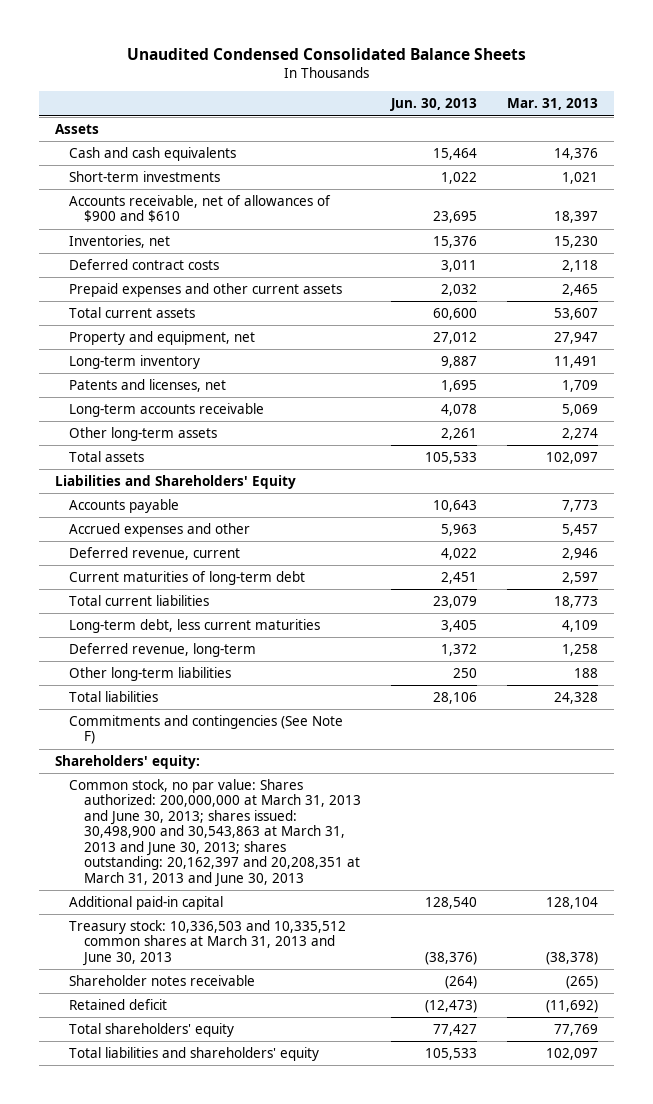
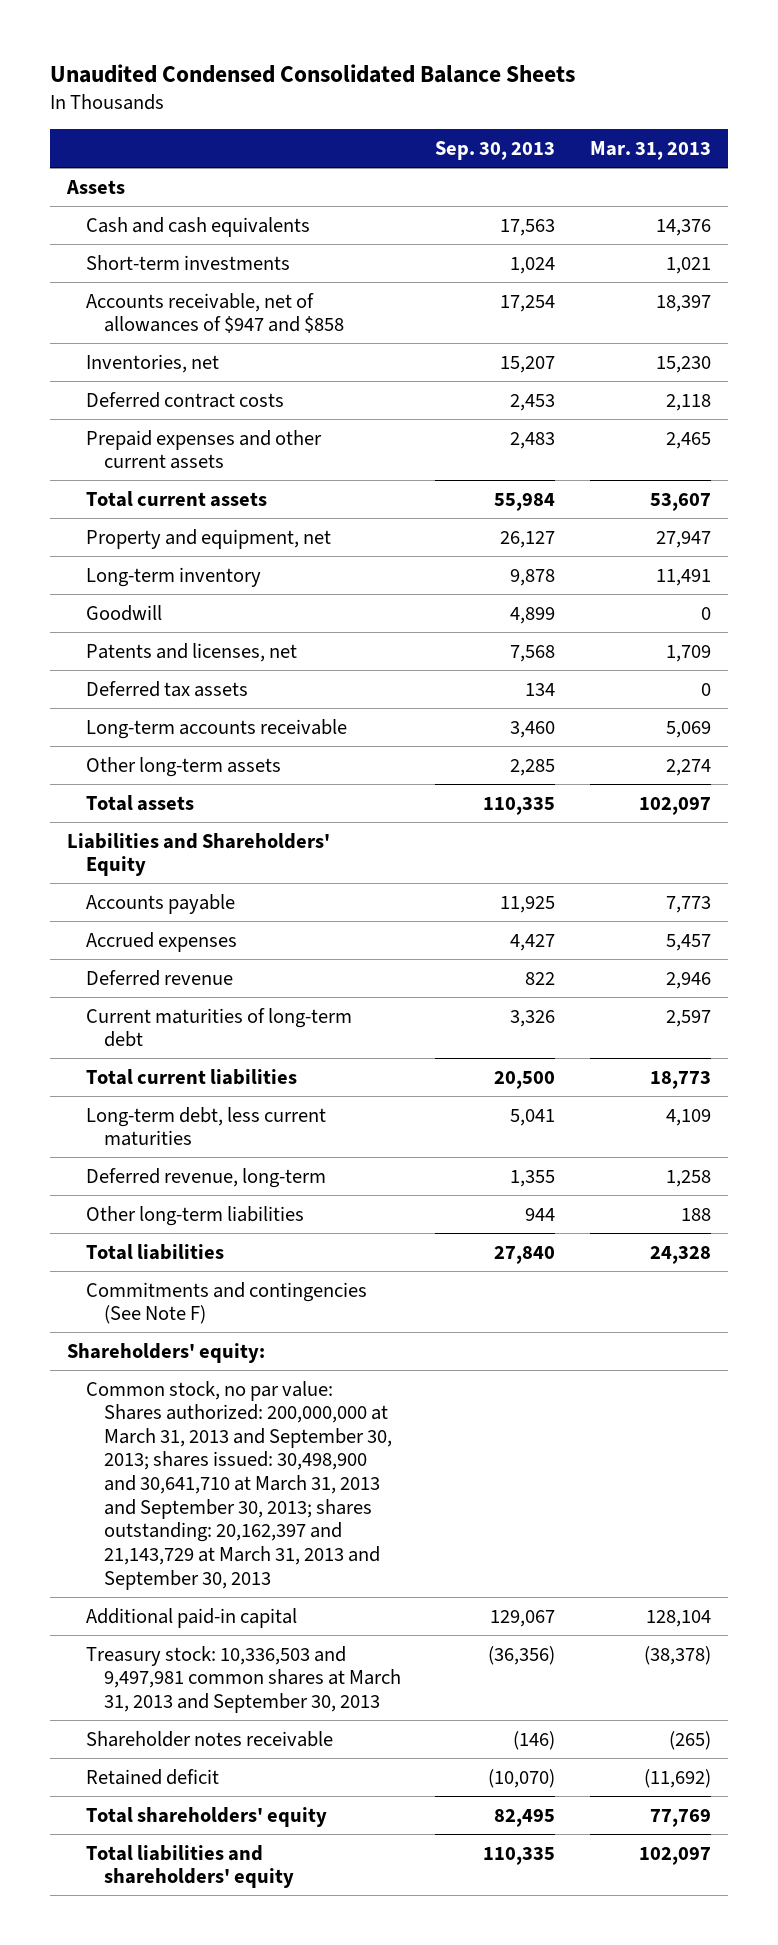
- | Jun. 30, 2013 | Mar. 31, 2013
+ | Sep. 30, 2013 | Mar. 31, 2013
- Accounts receivable, net of allowances of $900 and $610 | 23,695 | 18,397
+ Accounts receivable, net of allowances of $947 and $858 | 17,254 | 18,397
+ Goodwill | 4,899 | 0
+ Deferred tax assets | 134 | 0
- Accrued expenses and other | 5,963 | 5,457
- Deferred revenue, current | 4,022 | 2,946
+ Accrued expenses | 4,427 | 5,457
+ Deferred revenue | 822 | 2,946
- Common stock, no par value: Shares authorized: 200,000,000 at March 31, 2013 and June 30, 2013; shares issued: 30,498,900 and 30,543,863 at March 31, 2013 and June 30, 2013; shares outstanding: 20,162,397 and 20,208,351 at March 31, 2013 and June 30, 2013
+ Common stock, no par value: Shares authorized: 200,000,000 at March 31, 2013 and September 30, 2013; shares issued: 30,498,900 and 30,641,710 at March 31, 2013 and September 30, 2013; shares outstanding: 20,162,397 and 21,143,729 at March 31, 2013 and September 30, 2013
- Treasury stock: 10,336,503 and 10,335,512 common shares at March 31, 2013 and June 30, 2013 | (38,376) | (38,378)
+ Treasury stock: 10,336,503 and 9,497,981 common shares at March 31, 2013 and September 30, 2013 | (36,356) | (38,378)

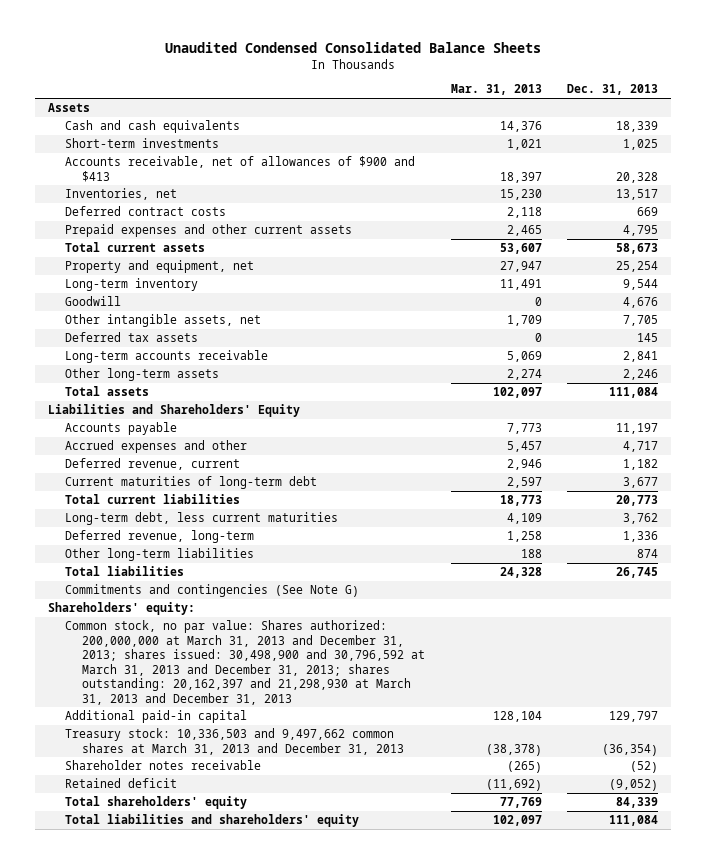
- | Sep. 30, 2013 | Mar. 31, 2013
+ | Mar. 31, 2013 | Dec. 31, 2013
- Accounts receivable, net of allowances of $947 and $858 | 17,254 | 18,397
+ Accounts receivable, net of allowances of $900 and $413 | 18,397 | 20,328
- Patents and licenses, net | 7,568 | 1,709
+ Other intangible assets, net | 1,709 | 7,705
- Accrued expenses | 4,427 | 5,457
- Deferred revenue | 822 | 2,946
+ Accrued expenses and other | 5,457 | 4,717
+ Deferred revenue, current | 2,946 | 1,182
- Commitments and contingencies (See Note F)
+ Commitments and contingencies (See Note G)
- Common stock, no par value: Shares authorized: 200,000,000 at March 31, 2013 and September 30, 2013; shares issued: 30,498,900 and 30,641,710 at March 31, 2013 and September 30, 2013; shares outstanding: 20,162,397 and 21,143,729 at March 31, 2013 and September 30, 2013
+ Common stock, no par value: Shares authorized: 200,000,000 at March 31, 2013 and December 31, 2013; shares issued: 30,498,900 and 30,796,592 at March 31, 2013 and December 31, 2013; shares outstanding: 20,162,397 and 21,298,930 at March 31, 2013 and December 31, 2013
- Treasury stock: 10,336,503 and 9,497,981 common shares at March 31, 2013 and September 30, 2013 | (36,356) | (38,378)
+ Treasury stock: 10,336,503 and 9,497,662 common shares at March 31, 2013 and December 31, 2013 | (38,378) | (36,354)

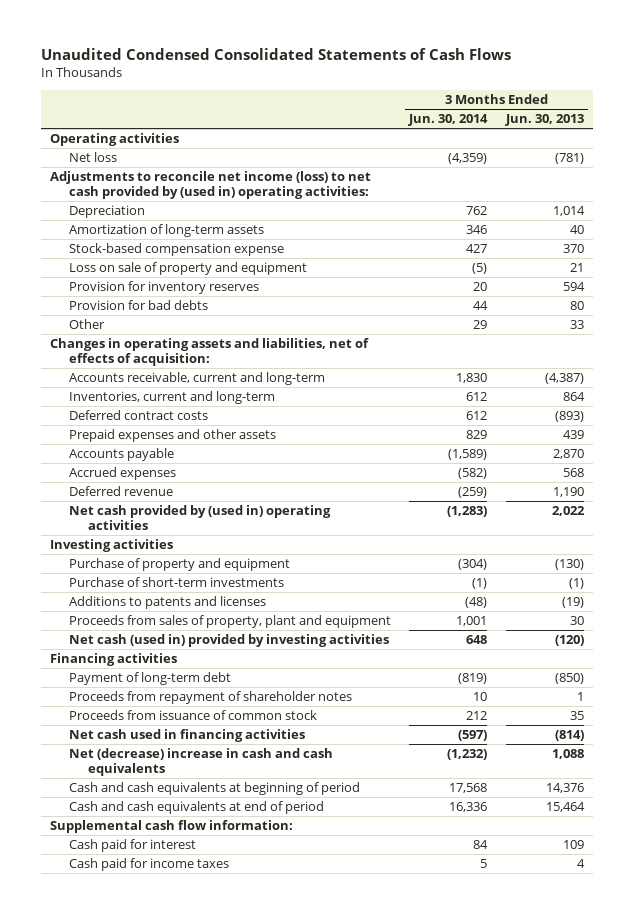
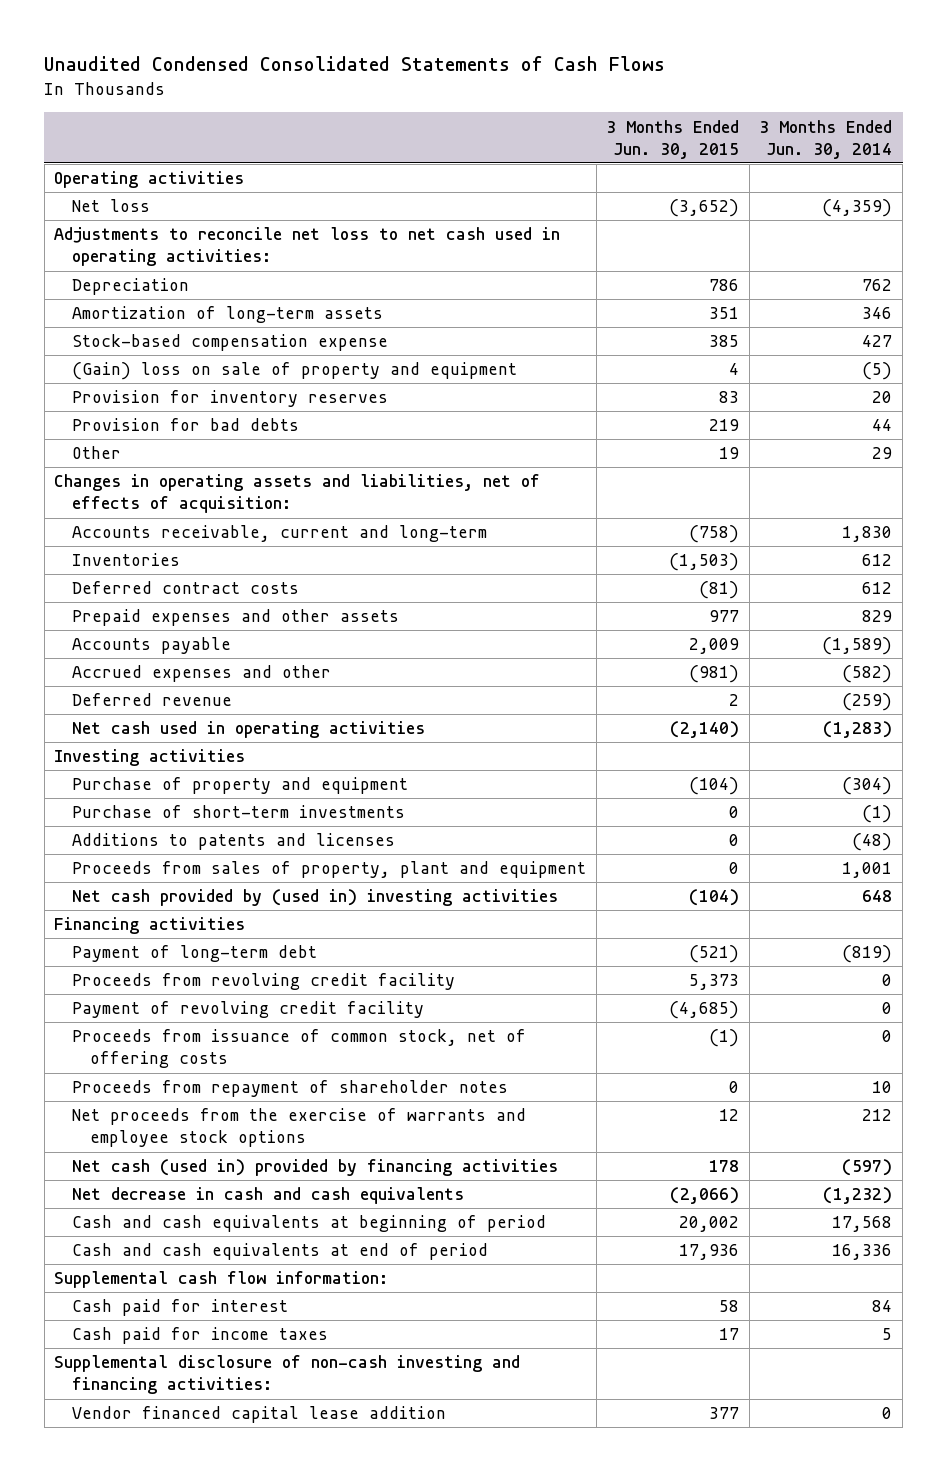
- | 3 Months Ended Jun. 30, 2014 | 3 Months Ended Jun. 30, 2013
+ | 3 Months Ended Jun. 30, 2015 | 3 Months Ended Jun. 30, 2014
- Adjustments to reconcile net income (loss) to net cash provided by (used in) operating activities:
+ Adjustments to reconcile net loss to net cash used in operating activities:
- Loss on sale of property and equipment | (5) | 21
+ (Gain) loss on sale of property and equipment | 4 | (5)
- Inventories, current and long-term | 612 | 864
+ Inventories | (1,503) | 612
- Accrued expenses | (582) | 568
+ Accrued expenses and other | (981) | (582)
- Net cash provided by (used in) operating activities | (1,283) | 2,022
+ Net cash used in operating activities | (2,140) | (1,283)
- Net cash (used in) provided by investing activities | 648 | (120)
+ Net cash provided by (used in) investing activities | (104) | 648
+ Proceeds from revolving credit facility | 5,373 | 0
+ Payment of revolving credit facility | (4,685) | 0
+ Proceeds from issuance of common stock, net of offering costs | (1) | 0
- Proceeds from issuance of common stock | 212 | 35
- Net cash used in financing activities | (597) | (814)
- Net (decrease) increase in cash and cash equivalents | (1,232) | 1,088
+ Net proceeds from the exercise of warrants and employee stock options | 12 | 212
+ Net cash (used in) provided by financing activities | 178 | (597)
+ Net decrease in cash and cash equivalents | (2,066) | (1,232)
+ Supplemental disclosure of non-cash investing and financing activities:
+ Vendor financed capital lease addition | 377 | 0

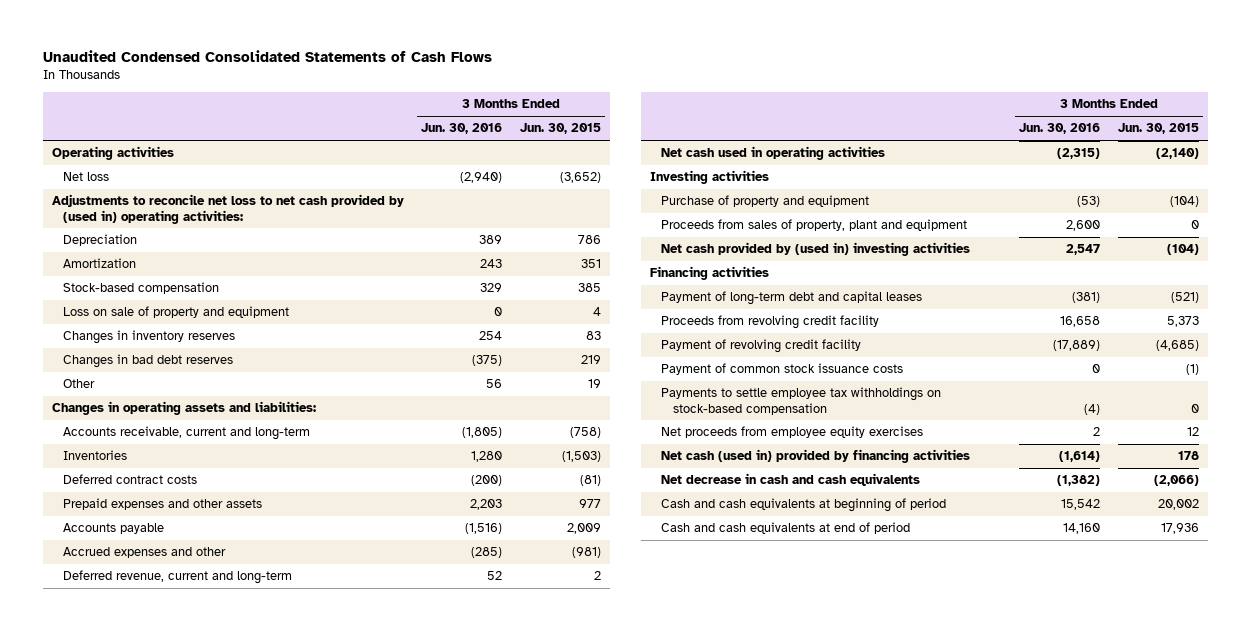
- | 3 Months Ended Jun. 30, 2015 | 3 Months Ended Jun. 30, 2014
+ | 3 Months Ended Jun. 30, 2016 | 3 Months Ended Jun. 30, 2015
- Adjustments to reconcile net loss to net cash used in operating activities:
+ Adjustments to reconcile net loss to net cash provided by (used in) operating activities:
- Amortization of long-term assets | 351 | 346
- Stock-based compensation expense | 385 | 427
- (Gain) loss on sale of property and equipment | 4 | (5)
- Provision for inventory reserves | 83 | 20
- Provision for bad debts | 219 | 44
+ Amortization | 243 | 351
+ Stock-based compensation | 329 | 385
+ Loss on sale of property and equipment | 0 | 4
+ Changes in inventory reserves | 254 | 83
+ Changes in bad debt reserves | (375) | 219
- Changes in operating assets and liabilities, net of effects of acquisition:
+ Changes in operating assets and liabilities:
- Deferred revenue | 2 | (259)
+ Deferred revenue, current and long-term | 52 | 2
- Purchase of short-term investments | 0 | (1)
- Additions to patents and licenses | 0 | (48)
- Payment of long-term debt | (521) | (819)
+ Payment of long-term debt and capital leases | (381) | (521)
- Proceeds from issuance of common stock, net of offering costs | (1) | 0
- Proceeds from repayment of shareholder notes | 0 | 10
- Net proceeds from the exercise of warrants and employee stock options | 12 | 212
+ Payment of common stock issuance costs | 0 | (1)
+ Payments to settle employee tax withholdings on stock-based compensation | (4) | 0
+ Net proceeds from employee equity exercises | 2 | 12
- Supplemental cash flow information:
- Cash paid for interest | 58 | 84
- Cash paid for income taxes | 17 | 5
- Supplemental disclosure of non-cash investing and financing activities:
- Vendor financed capital lease addition | 377 | 0

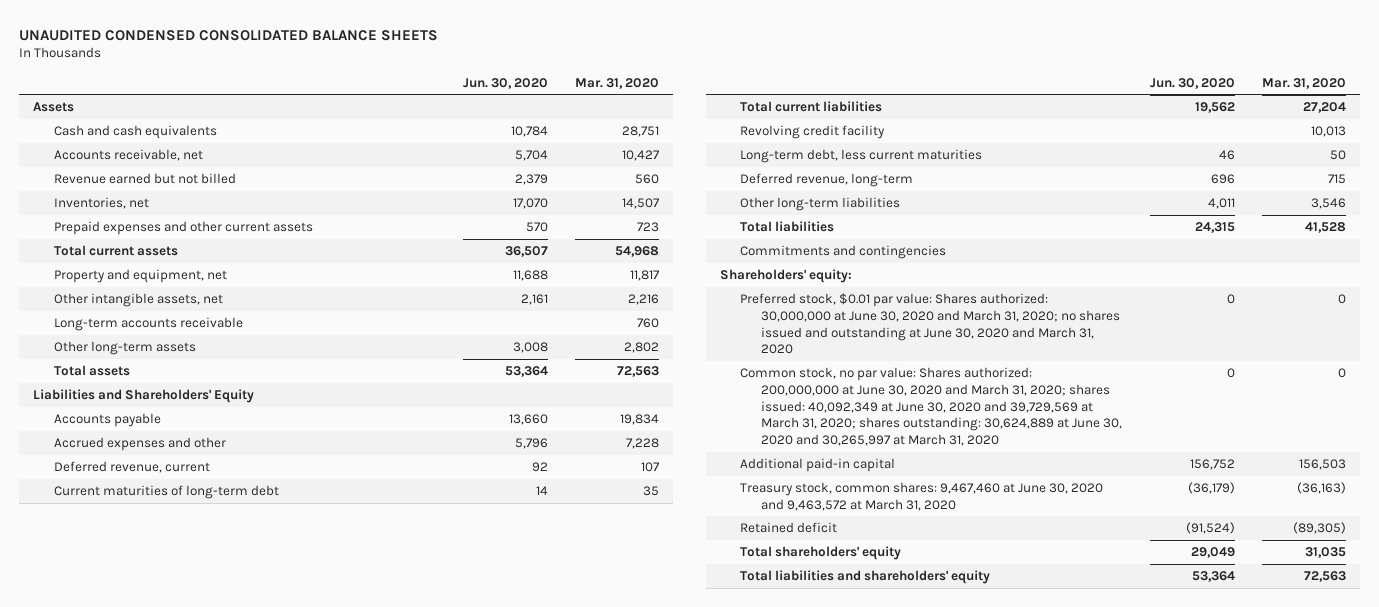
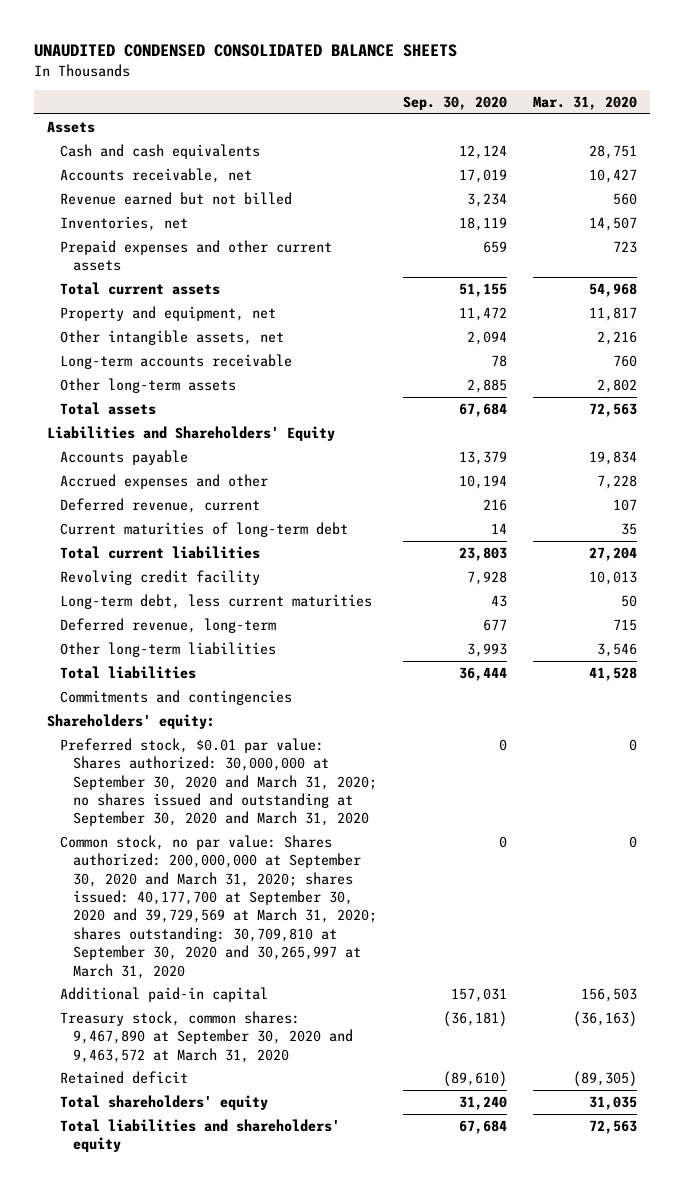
- | Jun. 30, 2020 | Mar. 31, 2020
+ | Sep. 30, 2020 | Mar. 31, 2020
- Preferred stock, $0.01 par value: Shares authorized: 30,000,000 at June 30, 2020 and March 31, 2020; no shares issued and outstanding at June 30, 2020 and March 31, 2020 | 0 | 0
- Common stock, no par value: Shares authorized: 200,000,000 at June 30, 2020 and March 31, 2020; shares issued: 40,092,349 at June 30, 2020 and 39,729,569 at March 31, 2020; shares outstanding: 30,624,889 at June 30, 2020 and 30,265,997 at March 31, 2020 | 0 | 0
+ Preferred stock, $0.01 par value: Shares authorized: 30,000,000 at September 30, 2020 and March 31, 2020; no shares issued and outstanding at September 30, 2020 and March 31, 2020 | 0 | 0
+ Common stock, no par value: Shares authorized: 200,000,000 at September 30, 2020 and March 31, 2020; shares issued: 40,177,700 at September 30, 2020 and 39,729,569 at March 31, 2020; shares outstanding: 30,709,810 at September 30, 2020 and 30,265,997 at March 31, 2020 | 0 | 0
- Treasury stock, common shares: 9,467,460 at June 30, 2020 and 9,463,572 at March 31, 2020 | (36,179) | (36,163)
+ Treasury stock, common shares: 9,467,890 at September 30, 2020 and 9,463,572 at March 31, 2020 | (36,181) | (36,163)

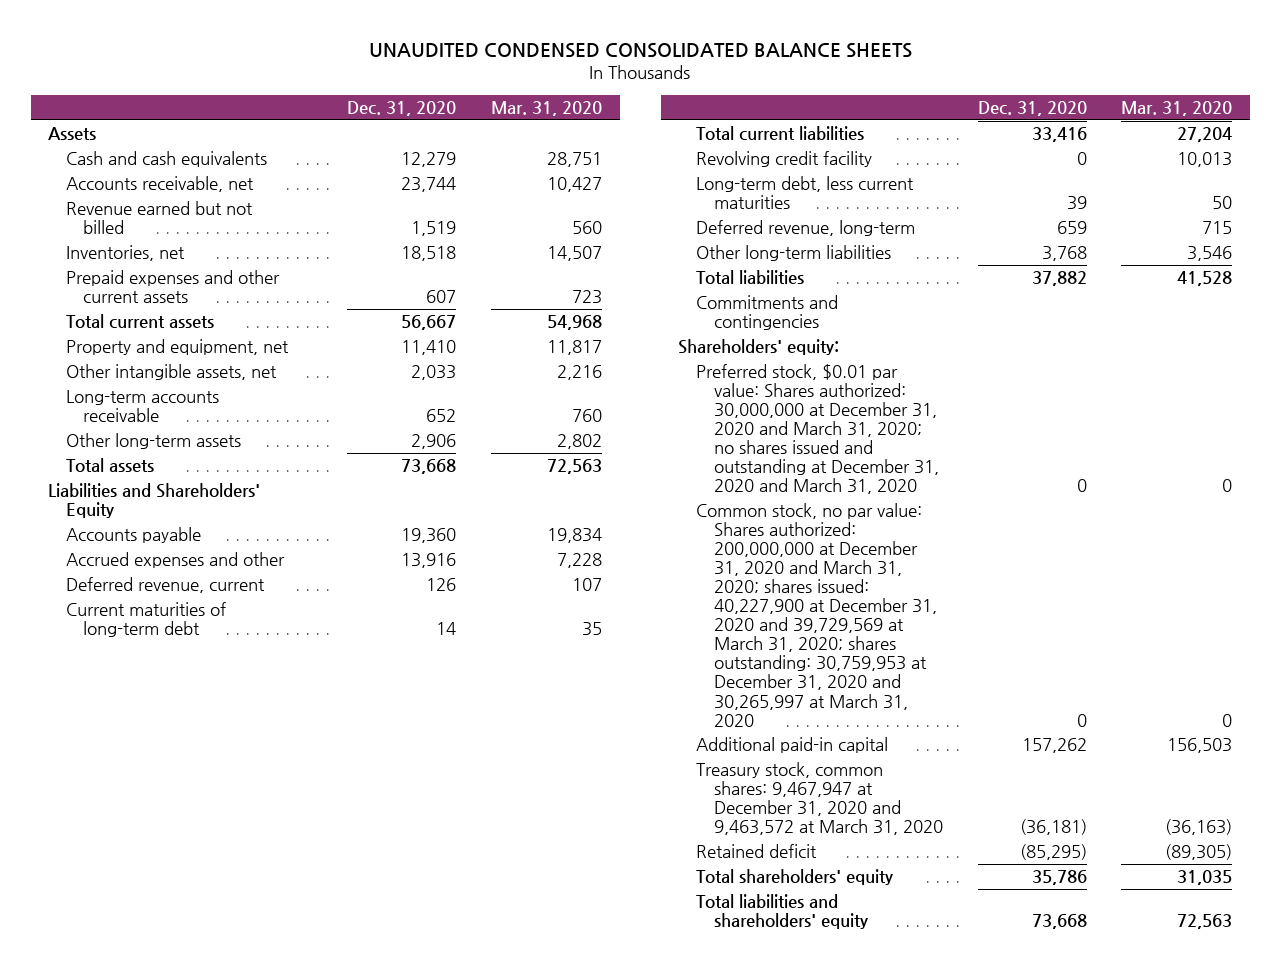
- | Sep. 30, 2020 | Mar. 31, 2020
+ | Dec. 31, 2020 | Mar. 31, 2020
- Preferred stock, $0.01 par value: Shares authorized: 30,000,000 at September 30, 2020 and March 31, 2020; no shares issued and outstanding at September 30, 2020 and March 31, 2020 | 0 | 0
- Common stock, no par value: Shares authorized: 200,000,000 at September 30, 2020 and March 31, 2020; shares issued: 40,177,700 at September 30, 2020 and 39,729,569 at March 31, 2020; shares outstanding: 30,709,810 at September 30, 2020 and 30,265,997 at March 31, 2020 | 0 | 0
+ Preferred stock, $0.01 par value: Shares authorized: 30,000,000 at December 31, 2020 and March 31, 2020; no shares issued and outstanding at December 31, 2020 and March 31, 2020 | 0 | 0
+ Common stock, no par value: Shares authorized: 200,000,000 at December 31, 2020 and March 31, 2020; shares issued: 40,227,900 at December 31, 2020 and 39,729,569 at March 31, 2020; shares outstanding: 30,759,953 at December 31, 2020 and 30,265,997 at March 31, 2020 | 0 | 0
- Treasury stock, common shares: 9,467,890 at September 30, 2020 and 9,463,572 at March 31, 2020 | (36,181) | (36,163)
+ Treasury stock, common shares: 9,467,947 at December 31, 2020 and 9,463,572 at March 31, 2020 | (36,181) | (36,163)

